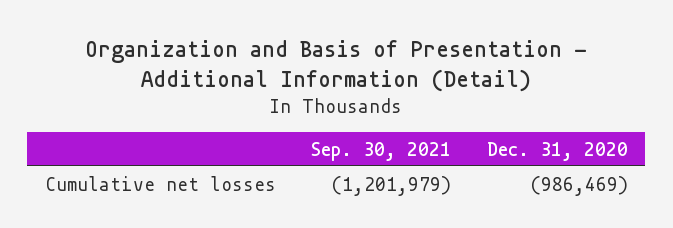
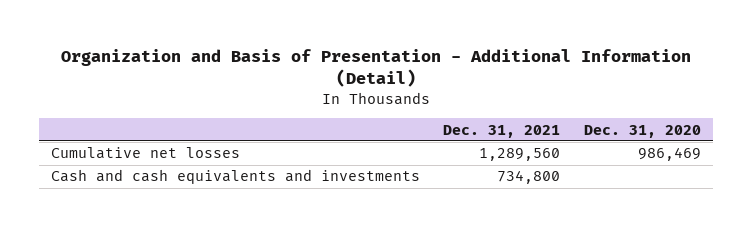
- | Sep. 30, 2021 | Dec. 31, 2020
+ | Dec. 31, 2021 | Dec. 31, 2020
- Cumulative net losses | (1,201,979) | (986,469)
+ Cumulative net losses | 1,289,560 | 986,469
+ Cash and cash equivalents and investments | 734,800 |

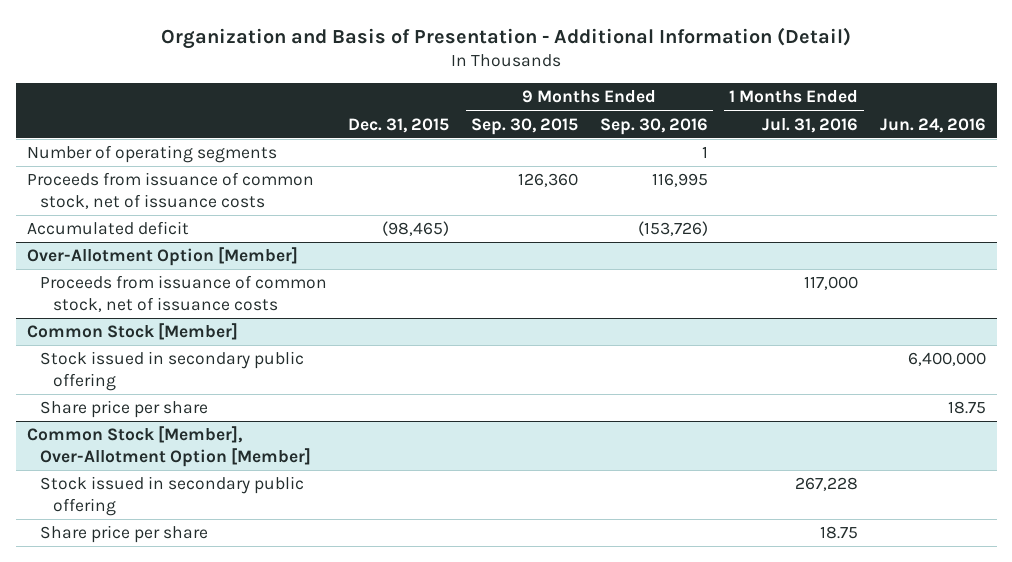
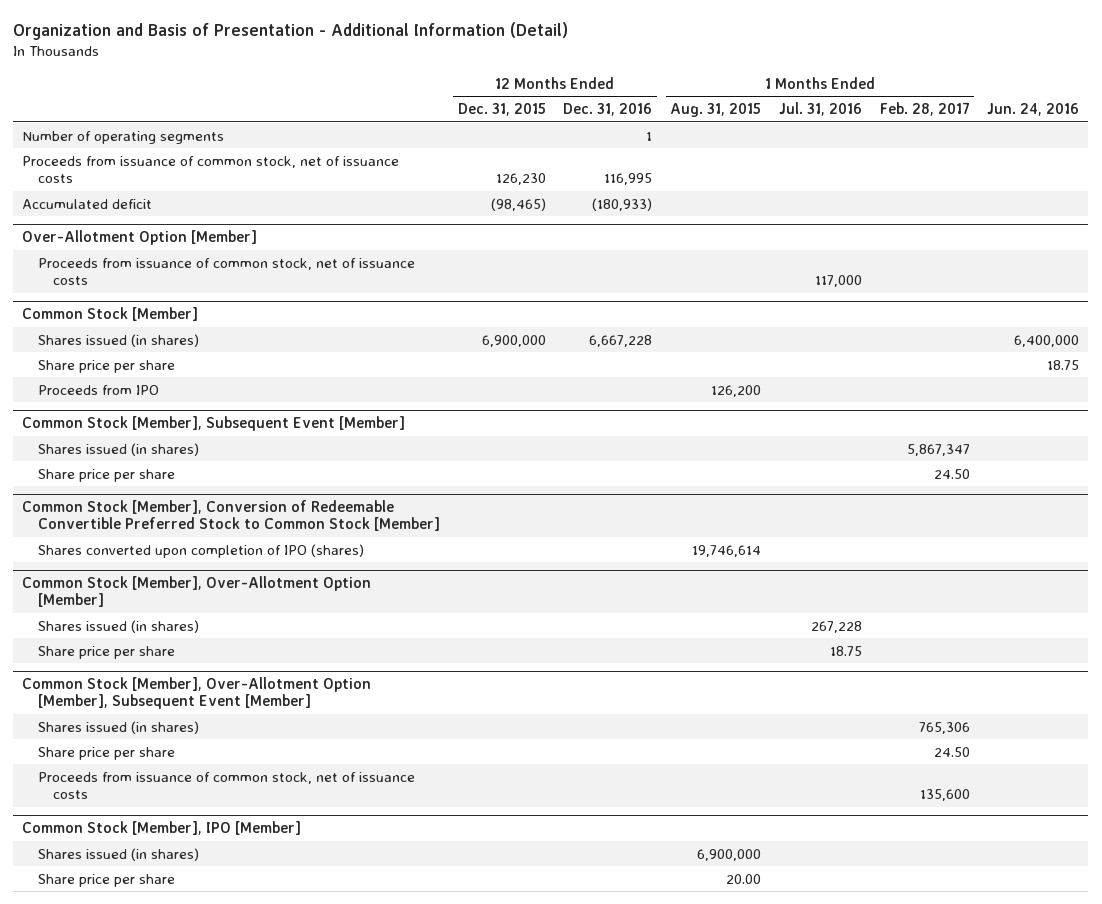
- | Dec. 31, 2015 | 9 Months Ended Sep. 30, 2015 | 9 Months Ended Sep. 30, 2016 | 1 Months Ended Jul. 31, 2016 | Jun. 24, 2016
+ | 12 Months Ended Dec. 31, 2015 | 12 Months Ended Dec. 31, 2016 | 1 Months Ended Aug. 31, 2015 | 1 Months Ended Jul. 31, 2016 | 1 Months Ended Feb. 28, 2017 | Jun. 24, 2016
@ Common Stock [Member]
- Stock issued in secondary public offering | | | | | 6,400,000
+ Shares issued (in shares) | 6,900,000 | 6,667,228 | | | | 6,400,000
+ Proceeds from IPO | | | 126,200 | | |
+ Common Stock [Member], Subsequent Event [Member]
+ Shares issued (in shares) | | | | | 5,867,347 |
+ Share price per share | | | | | 24.50 |
+ Common Stock [Member], Conversion of Redeemable Convertible Preferred Stock to Common Stock [Member]
+ Shares converted upon completion of IPO (shares) | | | 19,746,614 | | |
@ Common Stock [Member], Over-Allotment Option [Member]
- Stock issued in secondary public offering | | | | 267,228 |
+ Shares issued (in shares) | | | | 267,228 | |
+ Common Stock [Member], Over-Allotment Option [Member], Subsequent Event [Member]
+ Shares issued (in shares) | | | | | 765,306 |
+ Share price per share | | | | | 24.50 |
+ Proceeds from issuance of common stock, net of issuance costs | | | | | 135,600 |
+ Common Stock [Member], IPO [Member]
+ Shares issued (in shares) | | | 6,900,000 | | |
+ Share price per share | | | 20.00 | | |

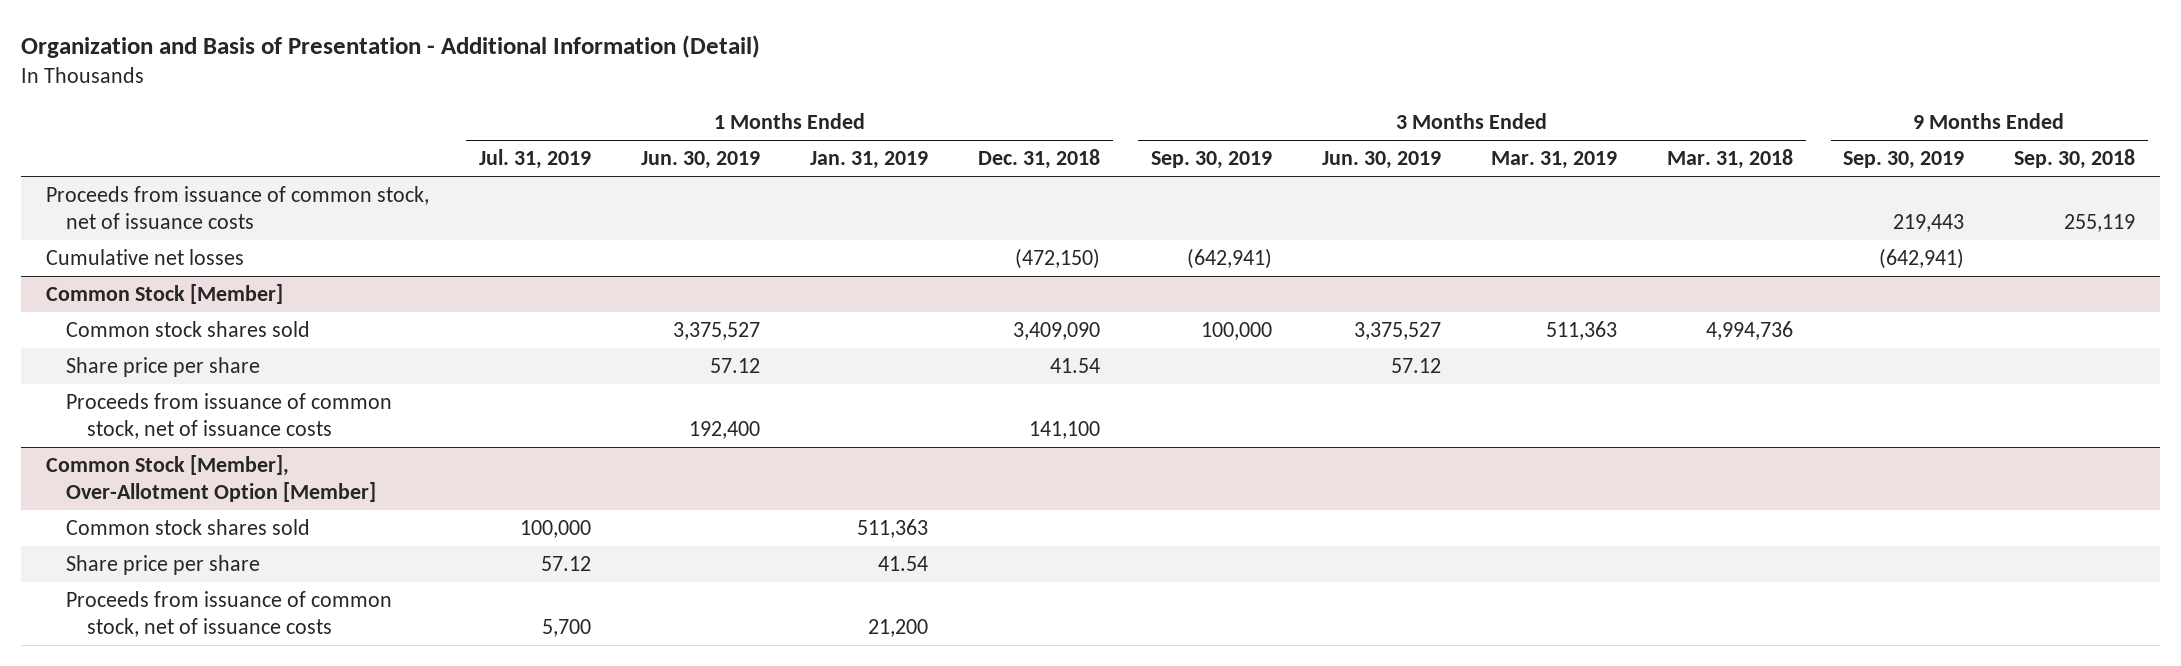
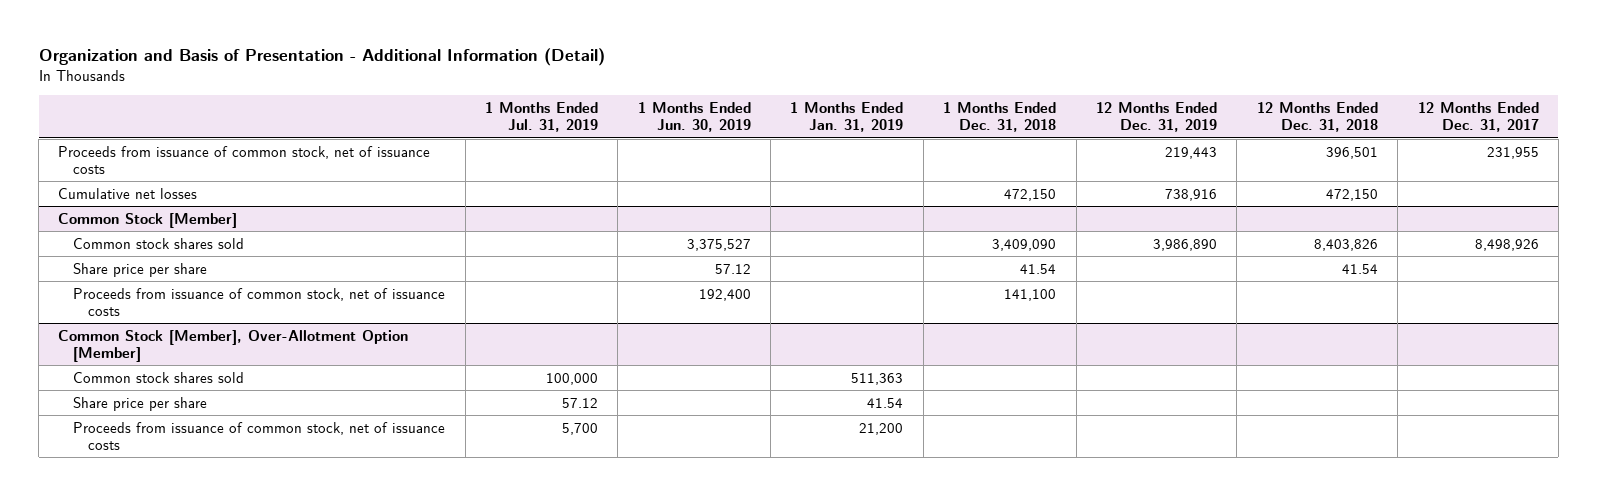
- | 1 Months Ended Jul. 31, 2019 | 1 Months Ended Jun. 30, 2019 | 1 Months Ended Jan. 31, 2019 | 1 Months Ended Dec. 31, 2018 | 3 Months Ended Sep. 30, 2019 | 3 Months Ended Jun. 30, 2019 | 3 Months Ended Mar. 31, 2019 | 3 Months Ended Mar. 31, 2018 | 9 Months Ended Sep. 30, 2019 | 9 Months Ended Sep. 30, 2018
+ | 1 Months Ended Jul. 31, 2019 | 1 Months Ended Jun. 30, 2019 | 1 Months Ended Jan. 31, 2019 | 1 Months Ended Dec. 31, 2018 | 12 Months Ended Dec. 31, 2019 | 12 Months Ended Dec. 31, 2018 | 12 Months Ended Dec. 31, 2017
- Cumulative net losses | | | | (472,150) | (642,941) | | | | (642,941) |
+ Cumulative net losses | | | | 472,150 | 738,916 | 472,150 |

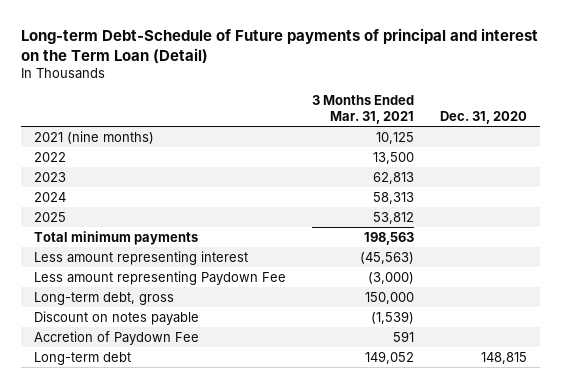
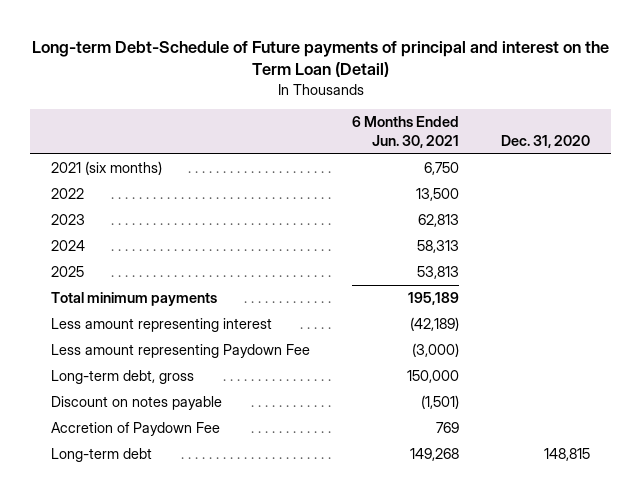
- | 3 Months Ended Mar. 31, 2021 | Dec. 31, 2020
+ | 6 Months Ended Jun. 30, 2021 | Dec. 31, 2020
- 2021 (nine months) | 10,125 |
+ 2021 (six months) | 6,750 |

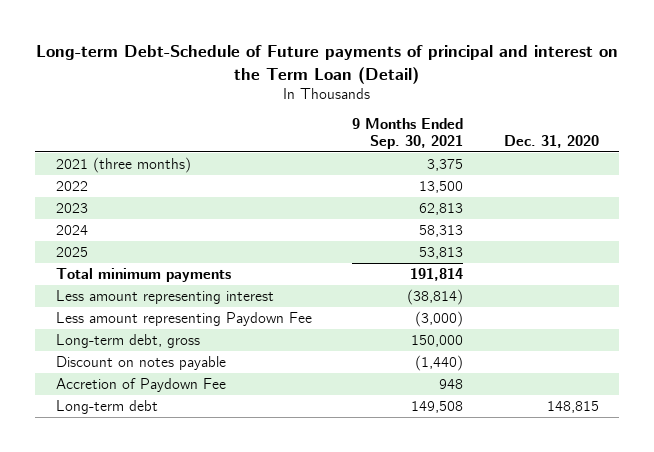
- | 6 Months Ended Jun. 30, 2021 | Dec. 31, 2020
+ | 9 Months Ended Sep. 30, 2021 | Dec. 31, 2020
- 2021 (six months) | 6,750 |
+ 2021 (three months) | 3,375 |

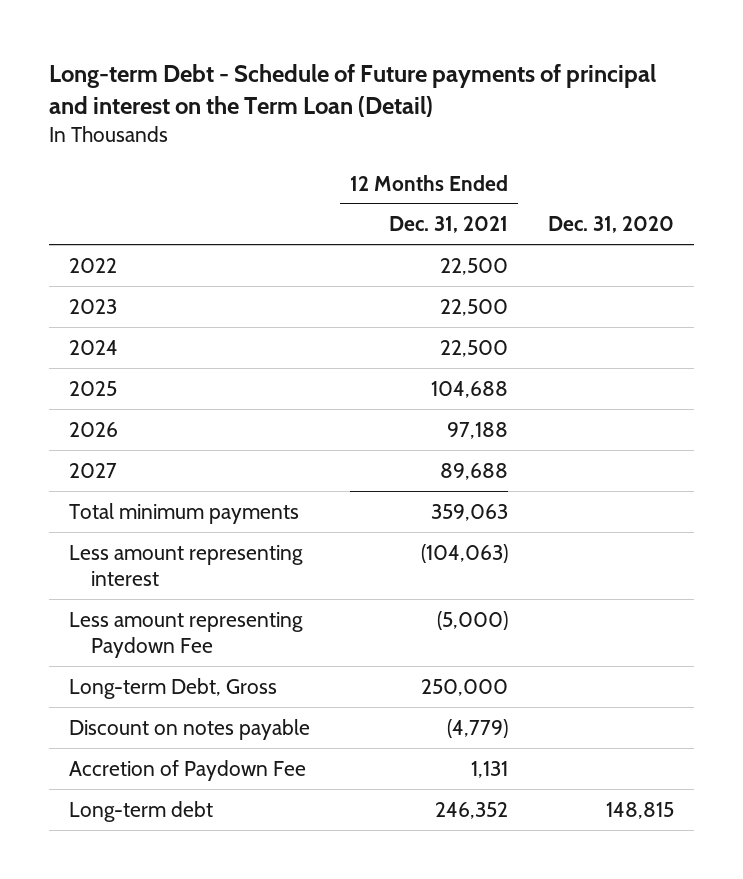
- Long-term Debt-Schedule of Future payments of principal and interest on the Term Loan (Detail)
+ Long-term Debt - Schedule of Future payments of principal and interest on the Term Loan (Detail)
- | 9 Months Ended Sep. 30, 2021 | Dec. 31, 2020
+ | 12 Months Ended Dec. 31, 2021 | Dec. 31, 2020
- 2021 (three months) | 3,375 |
+ 2026 | 97,188 |
+ 2027 | 89,688 |
- Long-term debt, gross | 150,000 |
+ Long-term Debt, Gross | 250,000 |

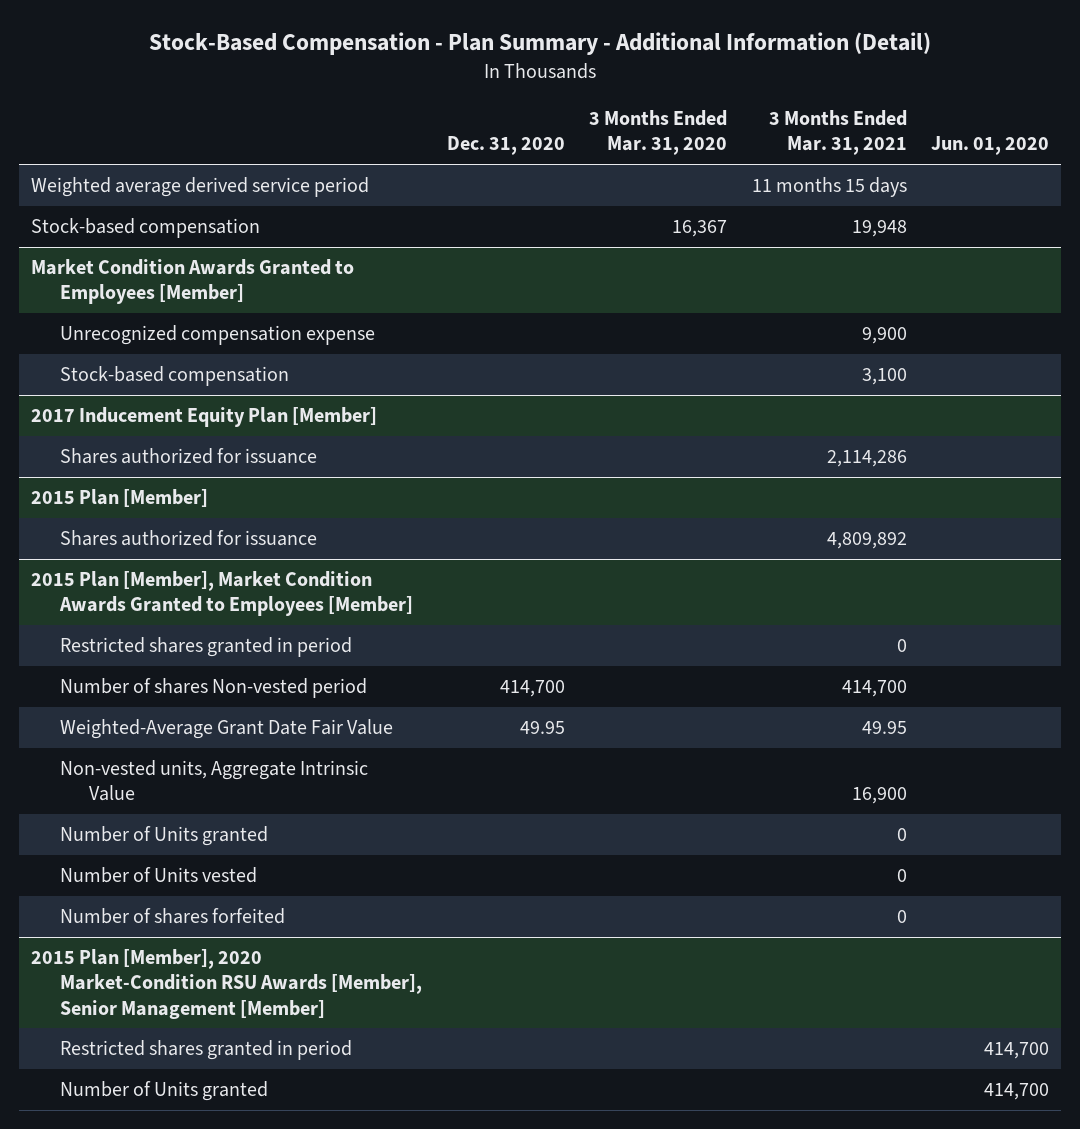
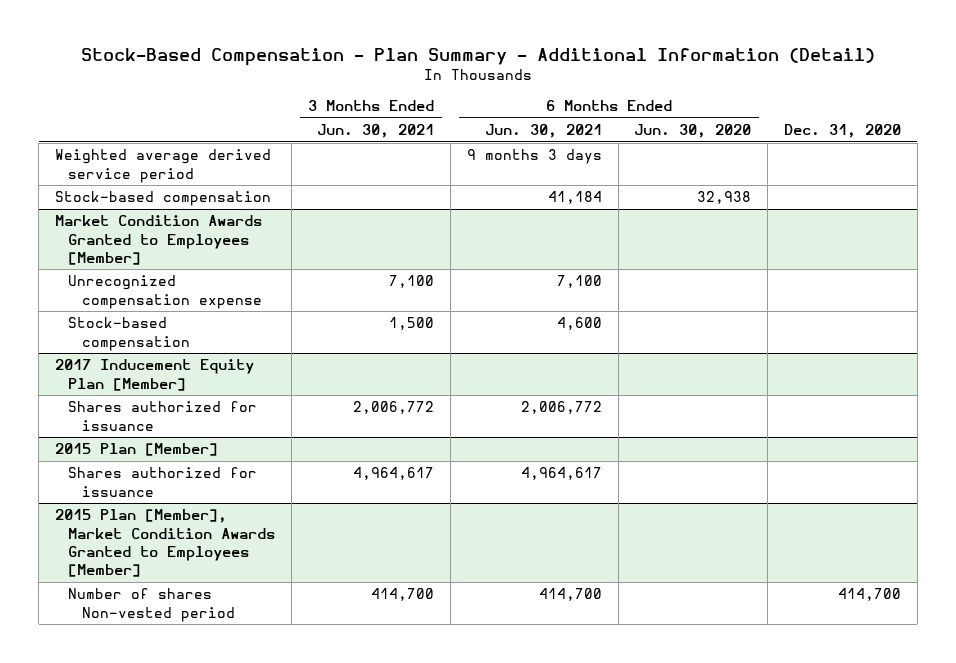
- | Dec. 31, 2020 | 3 Months Ended Mar. 31, 2020 | 3 Months Ended Mar. 31, 2021 | Jun. 01, 2020
+ | 3 Months Ended Jun. 30, 2021 | 6 Months Ended Jun. 30, 2021 | 6 Months Ended Jun. 30, 2020 | Dec. 31, 2020
@ 2015 Plan [Member], Market Condition Awards Granted to Employees [Member]
- Restricted shares granted in period | | | 0 |
- Weighted-Average Grant Date Fair Value | 49.95 | | 49.95 |
- Non-vested units, Aggregate Intrinsic Value | | | 16,900 |
- Number of Units granted | | | 0 |
- Number of Units vested | | | 0 |
- Number of shares forfeited | | | 0 |
- 2015 Plan [Member], 2020 Market-Condition RSU Awards [Member], Senior Management [Member]
- Restricted shares granted in period | | | | 414,700
- Number of Units granted | | | | 414,700

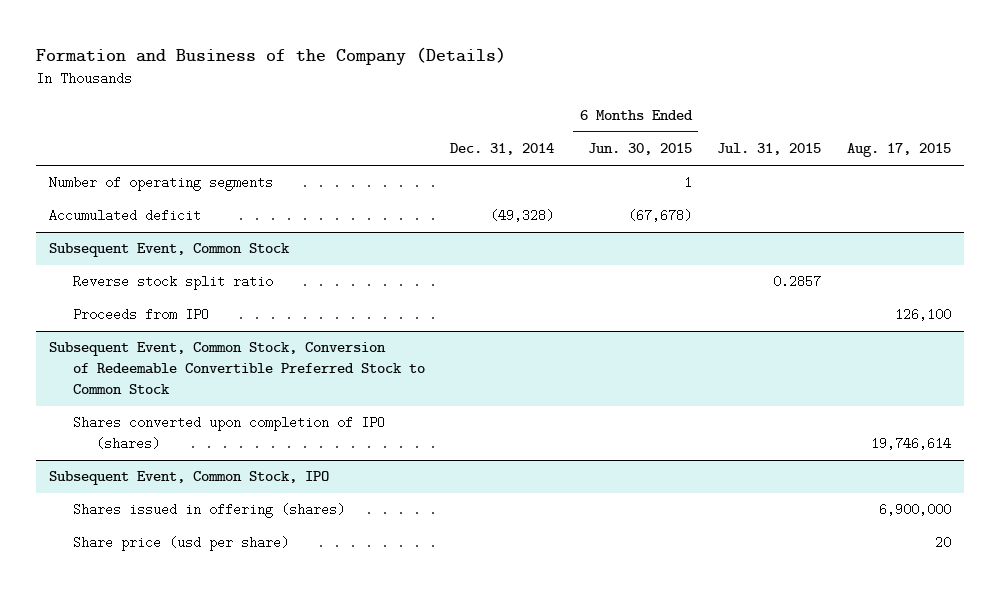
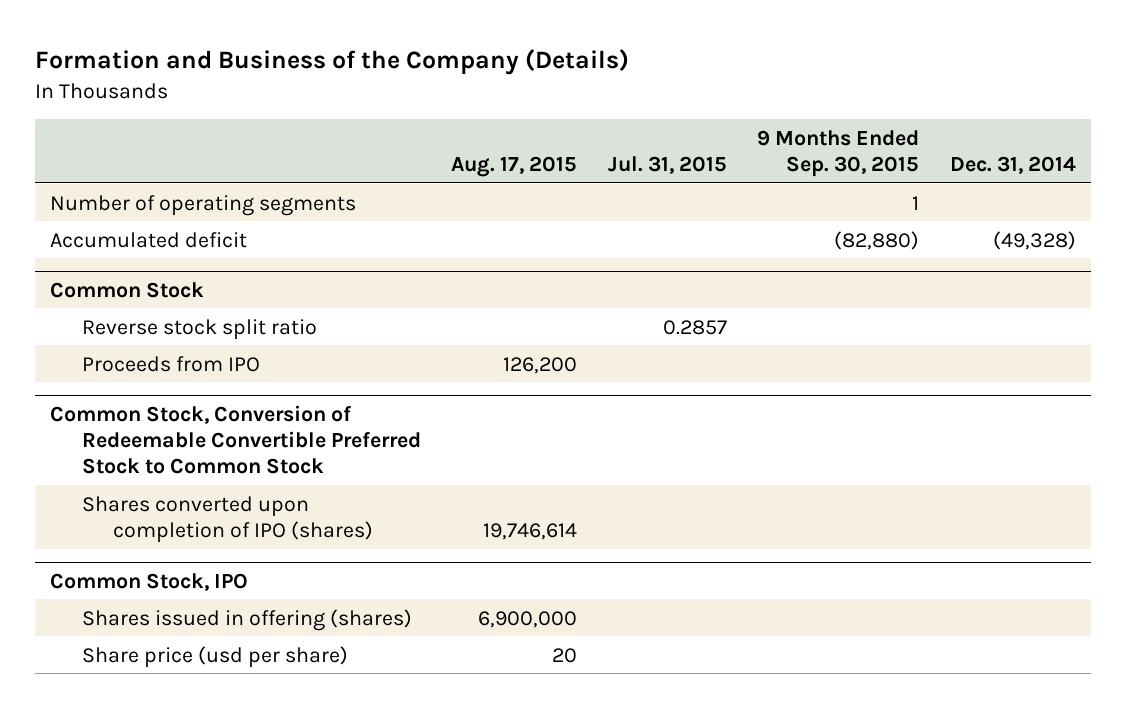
- | Dec. 31, 2014 | 6 Months Ended Jun. 30, 2015 | Jul. 31, 2015 | Aug. 17, 2015
+ | Aug. 17, 2015 | Jul. 31, 2015 | 9 Months Ended Sep. 30, 2015 | Dec. 31, 2014
- Subsequent Event, Common Stock
+ Common Stock
- Proceeds from IPO | | | | 126,100
- Subsequent Event, Common Stock, Conversion of Redeemable Convertible Preferred Stock to Common Stock
+ Proceeds from IPO | 126,200 | | |
+ Common Stock, Conversion of Redeemable Convertible Preferred Stock to Common Stock
- Subsequent Event, Common Stock, IPO
+ Common Stock, IPO

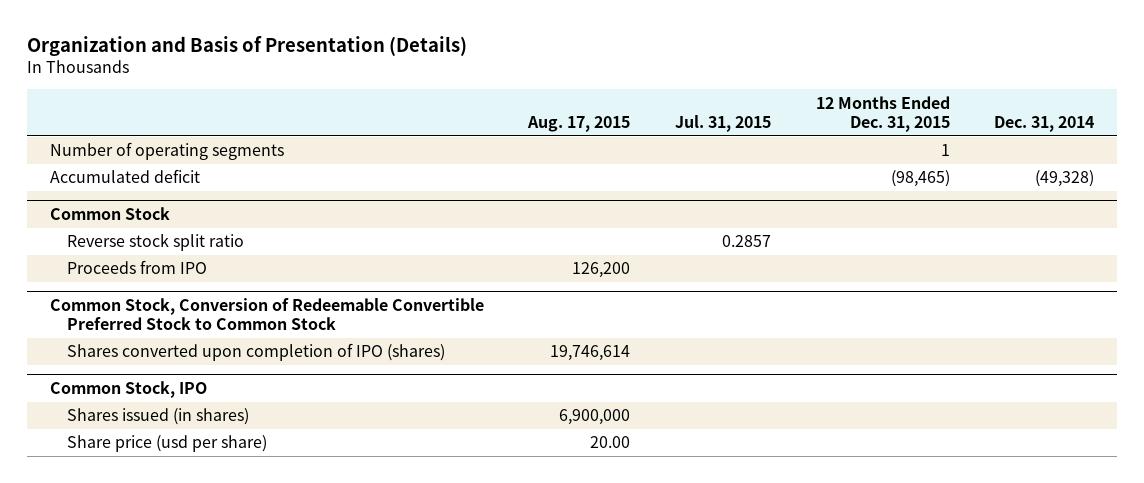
- Formation and Business of the Company (Details)
+ Organization and Basis of Presentation (Details)
- | Aug. 17, 2015 | Jul. 31, 2015 | 9 Months Ended Sep. 30, 2015 | Dec. 31, 2014
+ | Aug. 17, 2015 | Jul. 31, 2015 | 12 Months Ended Dec. 31, 2015 | Dec. 31, 2014
@ Common Stock, IPO
- Shares issued in offering (shares) | 6,900,000 | | |
- Share price (usd per share) | 20 | | |
+ Shares issued (in shares) | 6,900,000 | | |
+ Share price (usd per share) | 20.00 | | |

